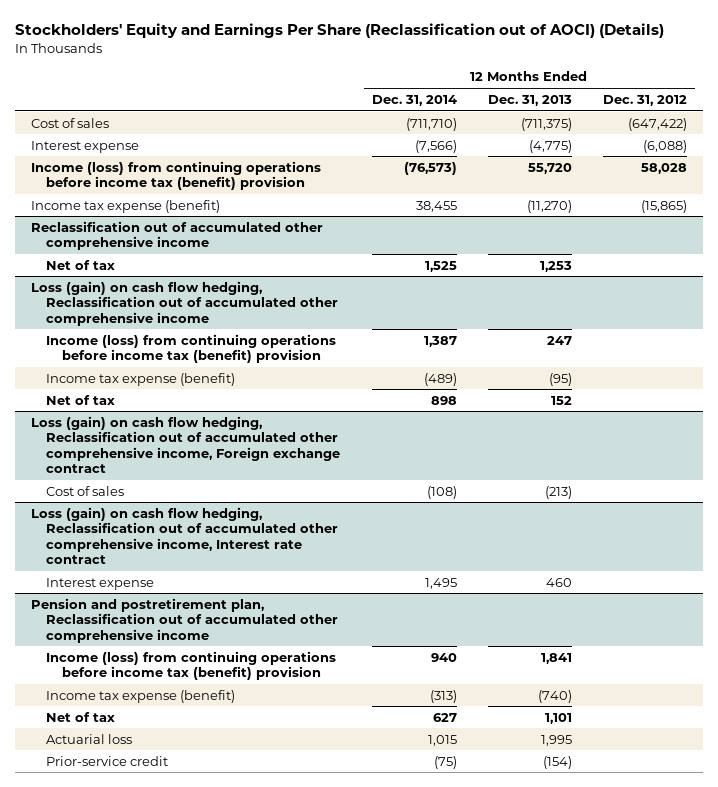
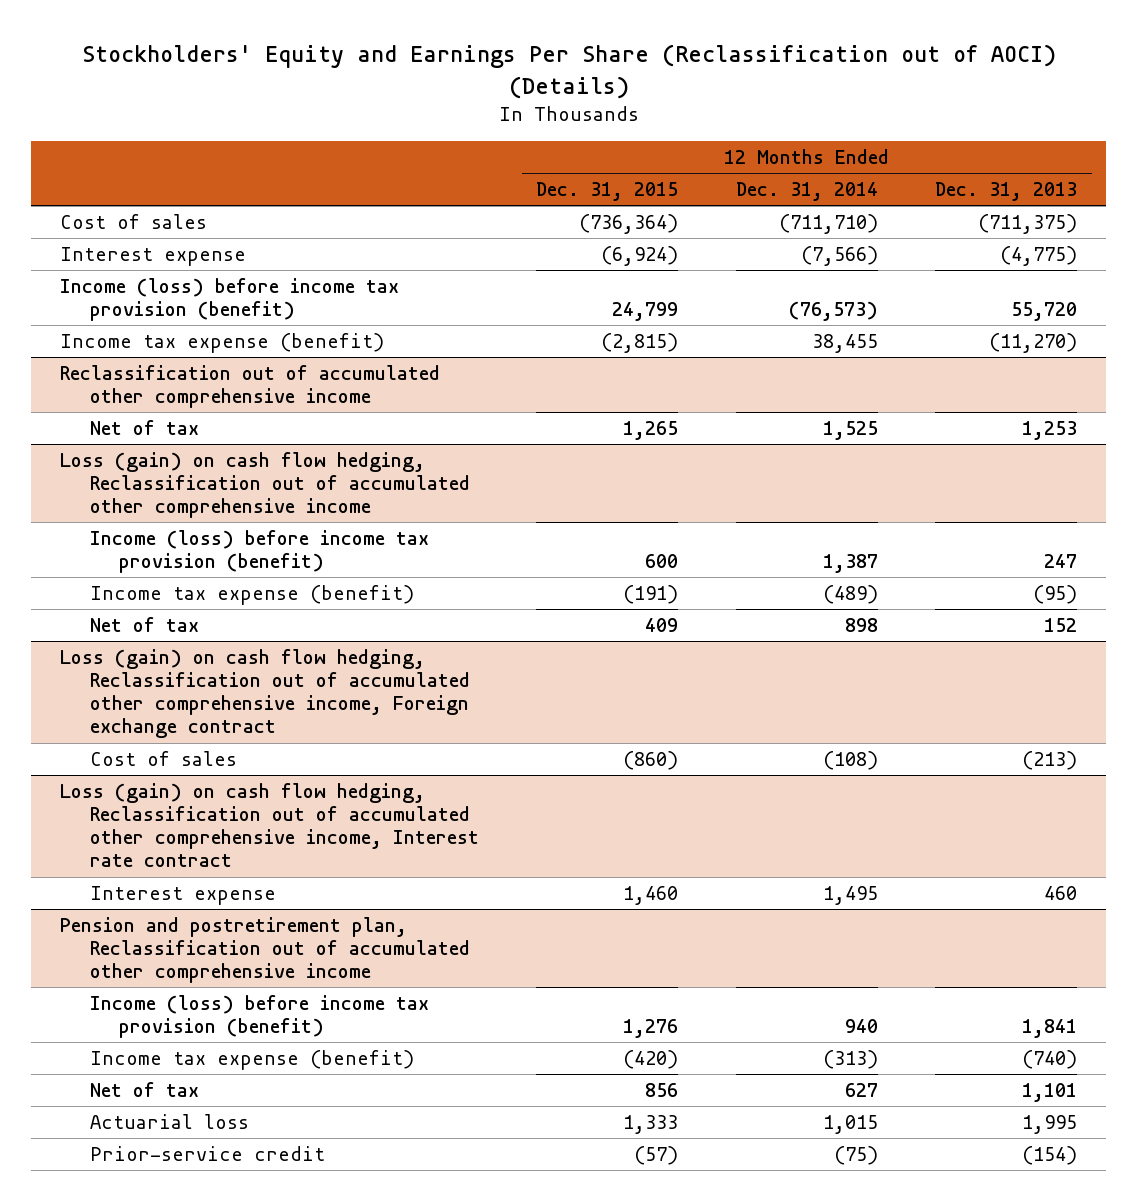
- | 12 Months Ended Dec. 31, 2014 | 12 Months Ended Dec. 31, 2013 | 12 Months Ended Dec. 31, 2012
+ | 12 Months Ended Dec. 31, 2015 | 12 Months Ended Dec. 31, 2014 | 12 Months Ended Dec. 31, 2013
- Income (loss) from continuing operations before income tax (benefit) provision | (76,573) | 55,720 | 58,028
+ Income (loss) before income tax provision (benefit) | 24,799 | (76,573) | 55,720
@ Loss (gain) on cash flow hedging, Reclassification out of accumulated other comprehensive income
- Income (loss) from continuing operations before income tax (benefit) provision | 1,387 | 247 |
+ Income (loss) before income tax provision (benefit) | 600 | 1,387 | 247
@ Pension and postretirement plan, Reclassification out of accumulated other comprehensive income
- Income (loss) from continuing operations before income tax (benefit) provision | 940 | 1,841 |
+ Income (loss) before income tax provision (benefit) | 1,276 | 940 | 1,841

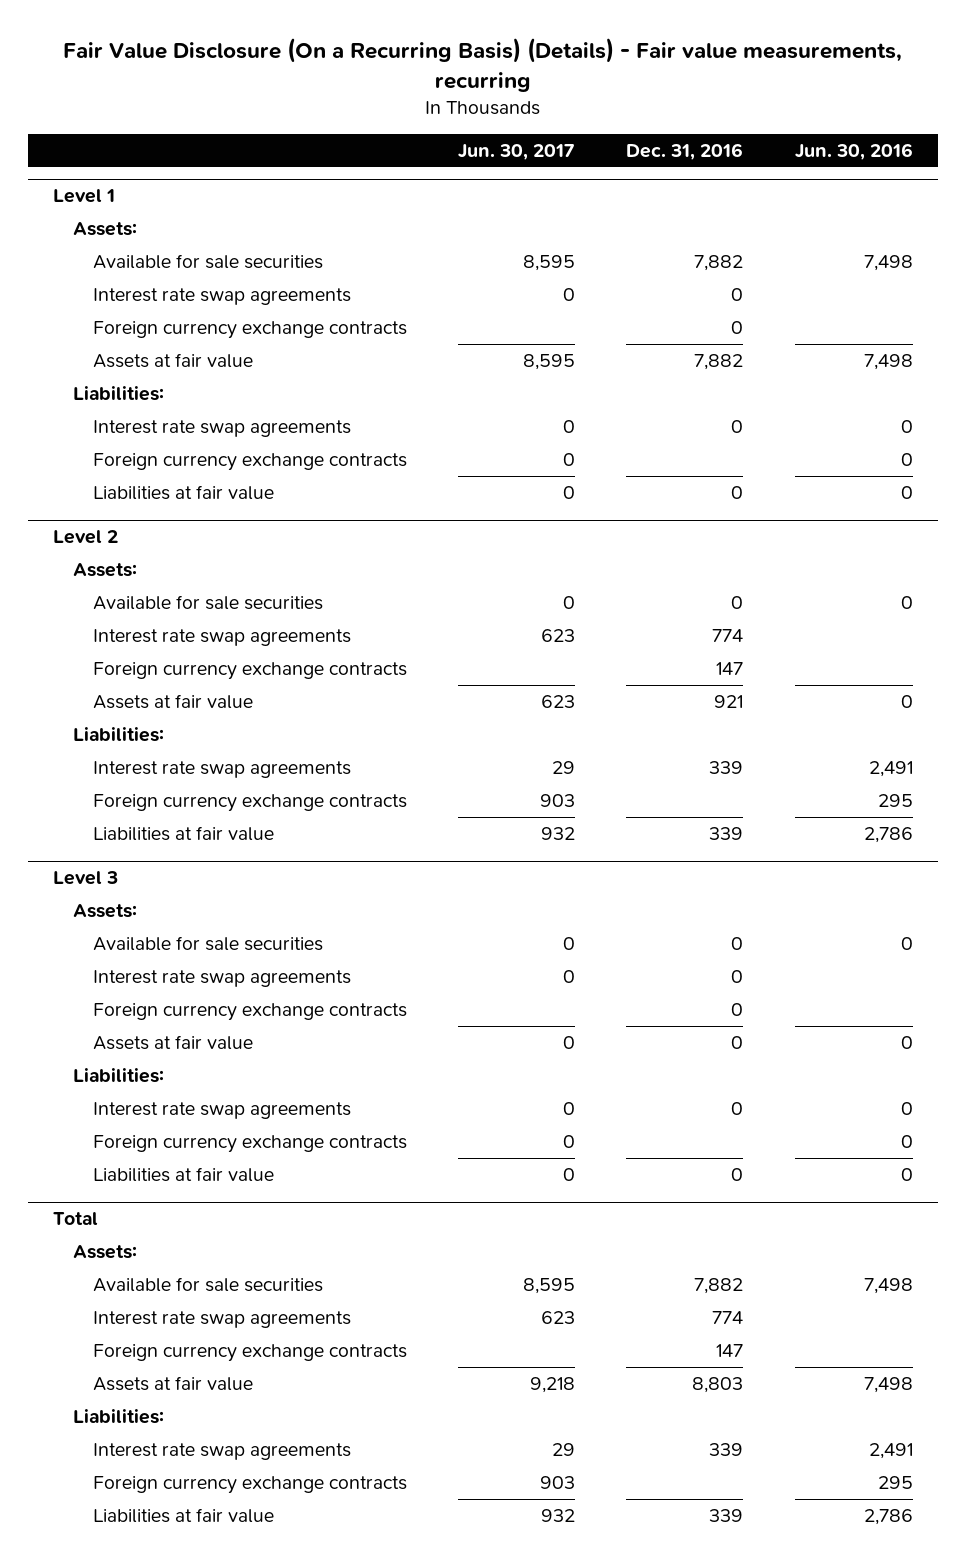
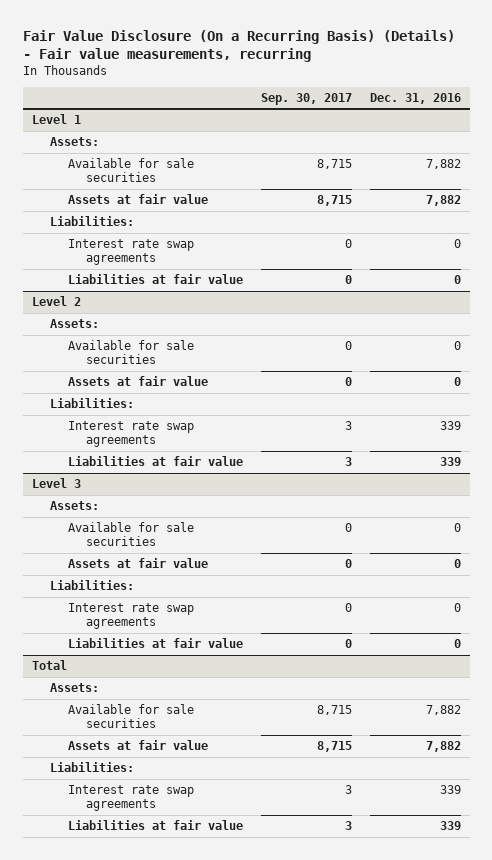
- | Jun. 30, 2017 | Dec. 31, 2016 | Jun. 30, 2016
+ | Sep. 30, 2017 | Dec. 31, 2016
@ Level 1
- Interest rate swap agreements | 0 | 0 |
- Foreign currency exchange contracts | | 0 |
- Foreign currency exchange contracts | 0 | | 0
@ Level 2
- Interest rate swap agreements | 623 | 774 |
- Foreign currency exchange contracts | | 147 |
- Assets at fair value | 623 | 921 | 0
+ Assets at fair value | 0 | 0
- Foreign currency exchange contracts | 903 | | 295
@ Level 3
- Interest rate swap agreements | 0 | 0 |
- Foreign currency exchange contracts | | 0 |
- Foreign currency exchange contracts | 0 | | 0
@ Total
- Interest rate swap agreements | 623 | 774 |
- Foreign currency exchange contracts | | 147 |
- Assets at fair value | 9,218 | 8,803 | 7,498
+ Assets at fair value | 8,715 | 7,882
- Foreign currency exchange contracts | 903 | | 295

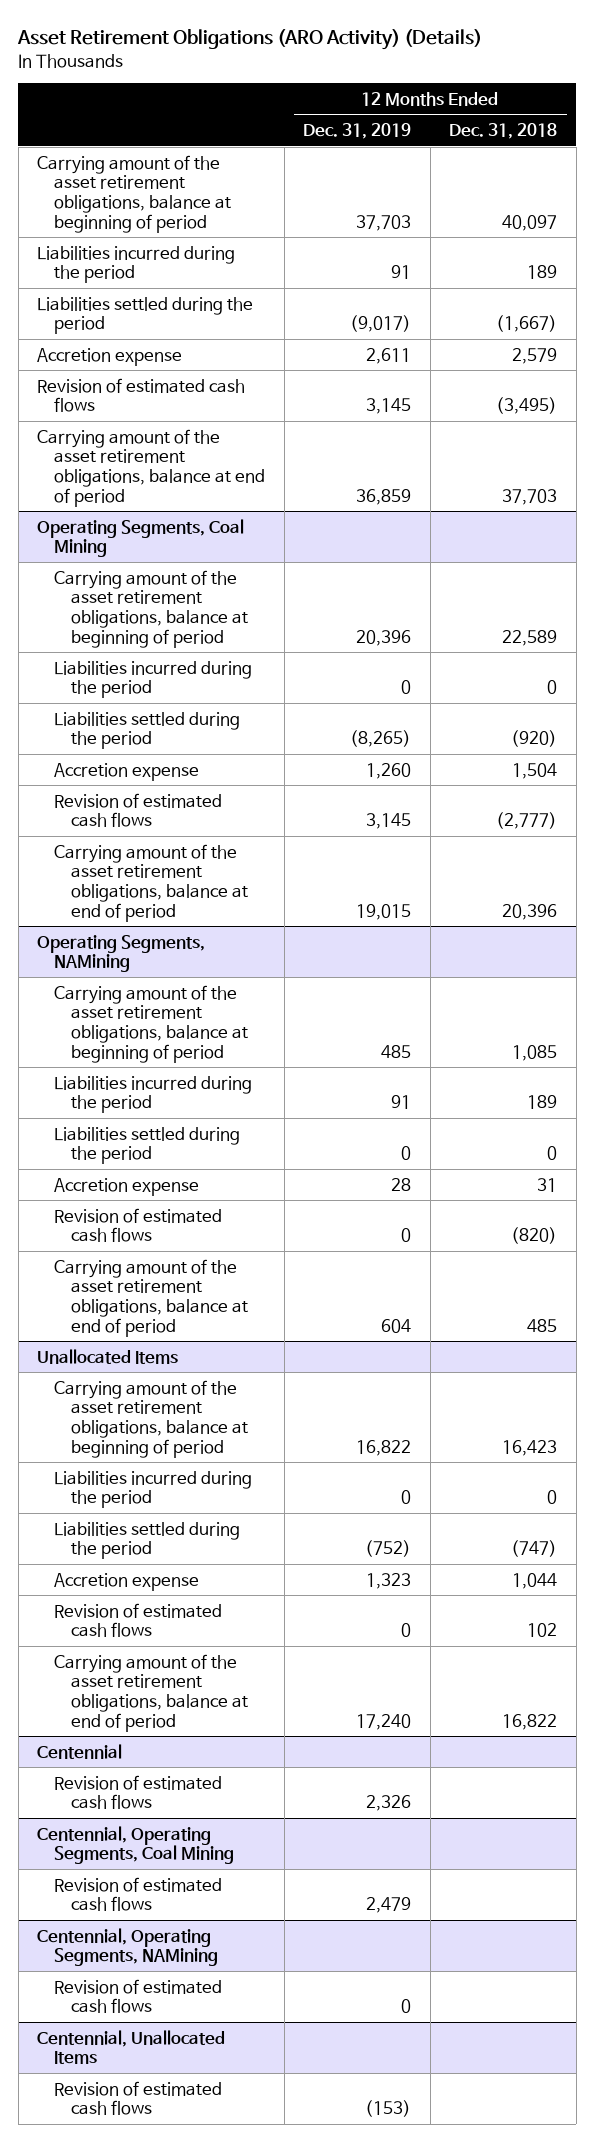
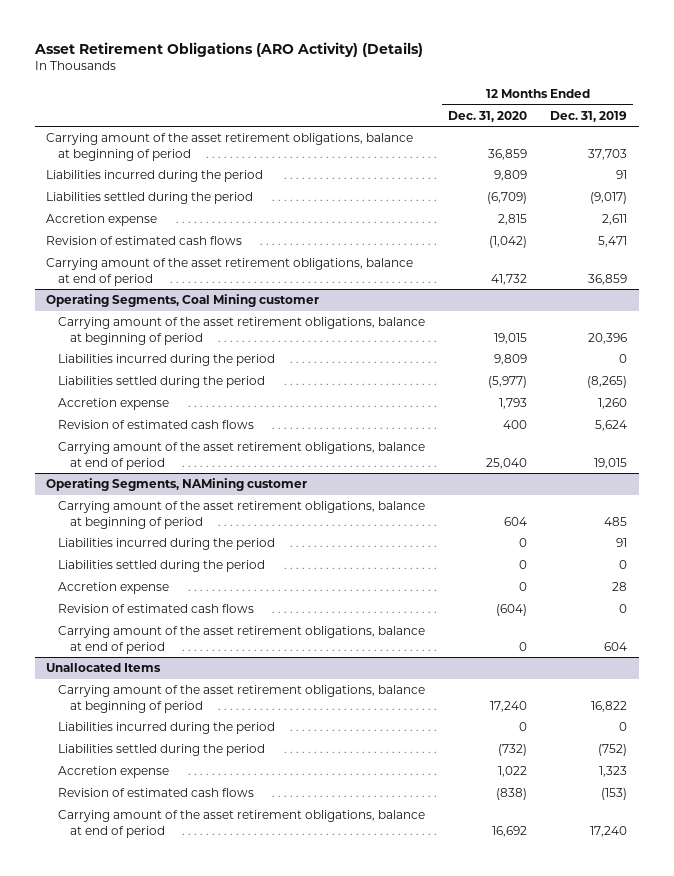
- | 12 Months Ended Dec. 31, 2019 | 12 Months Ended Dec. 31, 2018
+ | 12 Months Ended Dec. 31, 2020 | 12 Months Ended Dec. 31, 2019
- Revision of estimated cash flows | 3,145 | (3,495)
+ Revision of estimated cash flows | (1,042) | 5,471
- Operating Segments, Coal Mining
+ Operating Segments, Coal Mining customer
- Revision of estimated cash flows | 3,145 | (2,777)
+ Revision of estimated cash flows | 400 | 5,624
- Operating Segments, NAMining
+ Operating Segments, NAMining customer
@ Unallocated Items
- Revision of estimated cash flows | 0 | 102
- Centennial
- Revision of estimated cash flows | 2,326 |
- Centennial, Operating Segments, Coal Mining
- Revision of estimated cash flows | 2,479 |
- Centennial, Operating Segments, NAMining
- Revision of estimated cash flows | 0 |
- Centennial, Unallocated Items
@ Unallocated Items
moved down: Carrying amount of the asset retirement obligations, balance at end of period | 16,692 | 17,240

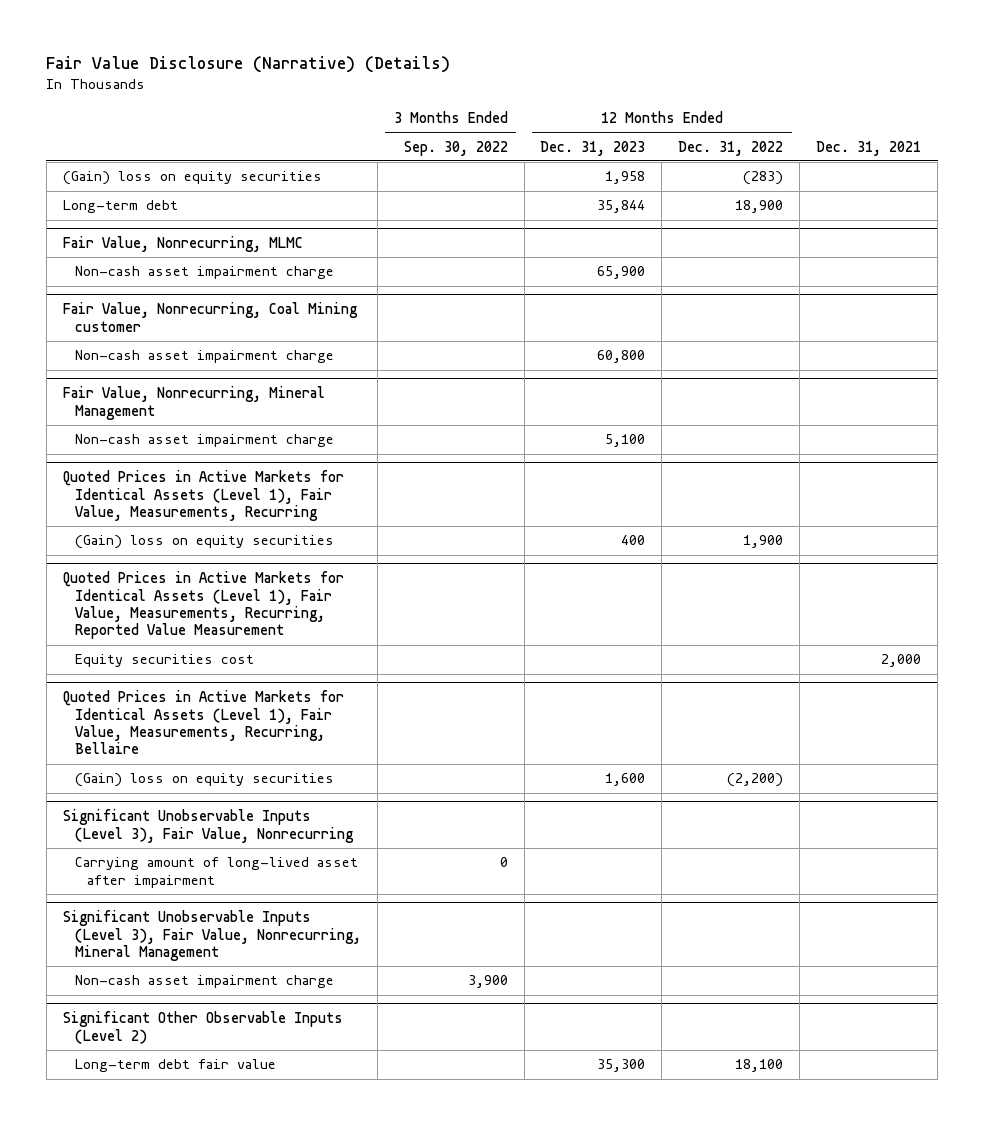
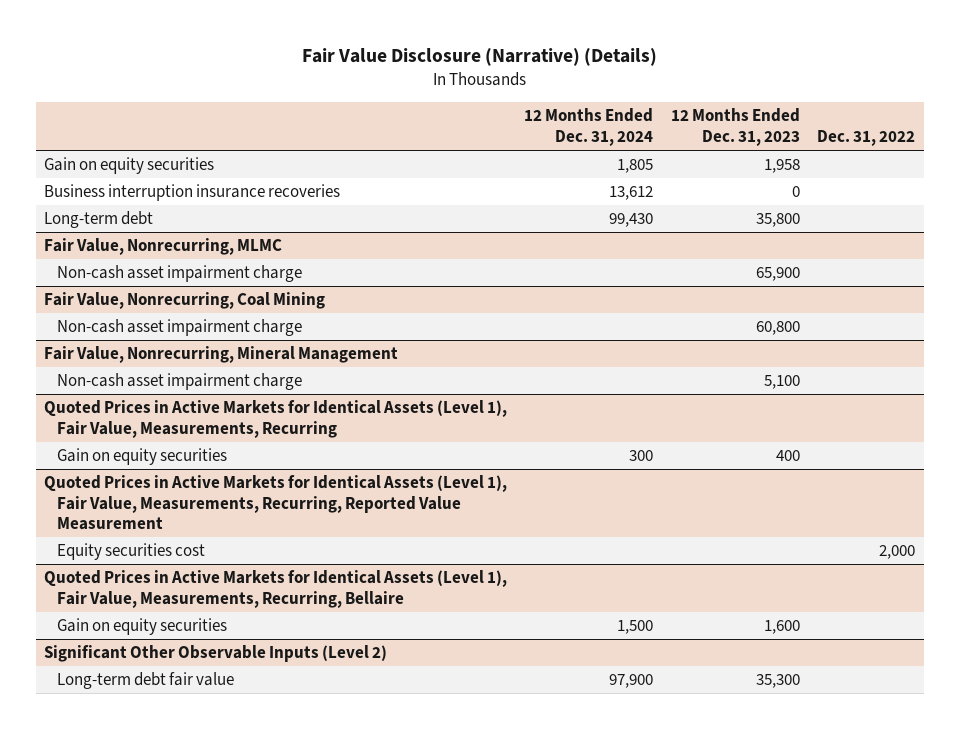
- | 3 Months Ended Sep. 30, 2022 | 12 Months Ended Dec. 31, 2023 | 12 Months Ended Dec. 31, 2022 | Dec. 31, 2021
+ | 12 Months Ended Dec. 31, 2024 | 12 Months Ended Dec. 31, 2023 | Dec. 31, 2022
- (Gain) loss on equity securities | | 1,958 | (283) |
- Long-term debt | | 35,844 | 18,900 |
+ Gain on equity securities | 1,805 | 1,958 |
+ Business interruption insurance recoveries | 13,612 | 0 |
+ Long-term debt | 99,430 | 35,800 |
- Fair Value, Nonrecurring, Coal Mining customer
+ Fair Value, Nonrecurring, Coal Mining
@ Quoted Prices in Active Markets for Identical Assets (Level 1), Fair Value, Measurements, Recurring
- (Gain) loss on equity securities | | 400 | 1,900 |
+ Gain on equity securities | 300 | 400 |
@ Quoted Prices in Active Markets for Identical Assets (Level 1), Fair Value, Measurements, Recurring, Bellaire
- (Gain) loss on equity securities | | 1,600 | (2,200) |
- Significant Unobservable Inputs (Level 3), Fair Value, Nonrecurring
- Carrying amount of long-lived asset after impairment | 0 | | |
- Significant Unobservable Inputs (Level 3), Fair Value, Nonrecurring, Mineral Management
- Non-cash asset impairment charge | 3,900 | | |
@ Quoted Prices in Active Markets for Identical Assets (Level 1), Fair Value, Measurements, Recurring, Bellaire
+ Gain on equity securities | 1,500 | 1,600 |

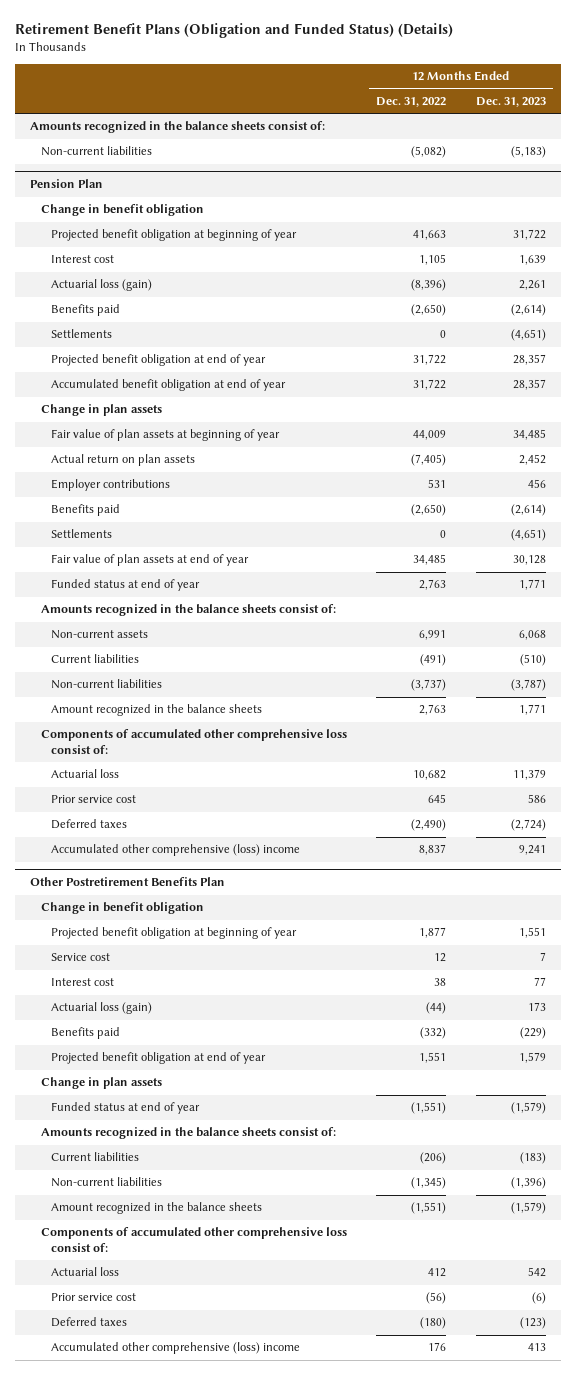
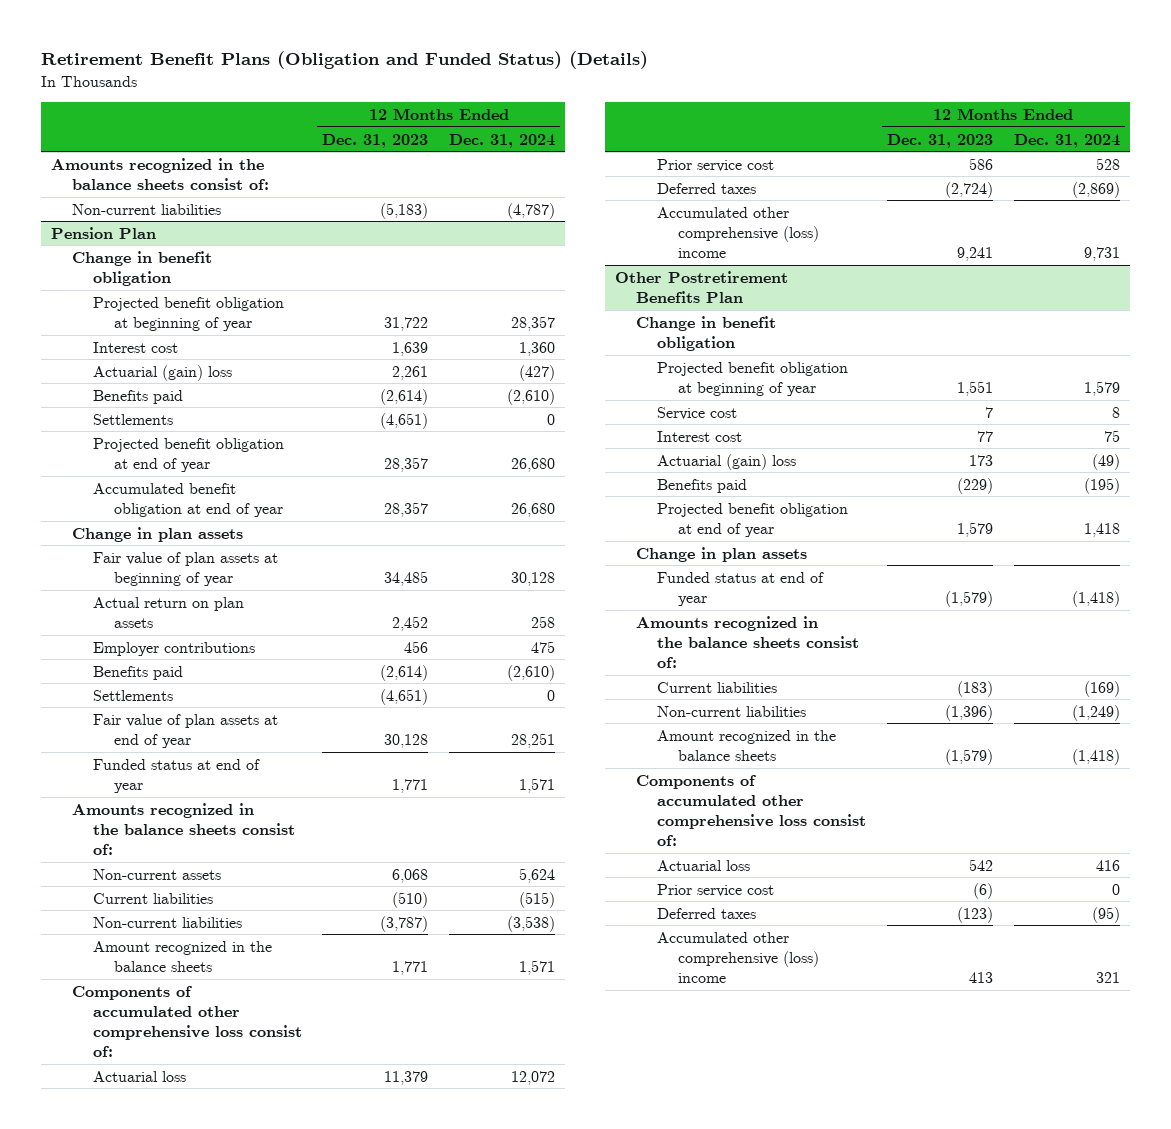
- | 12 Months Ended Dec. 31, 2022 | 12 Months Ended Dec. 31, 2023
+ | 12 Months Ended Dec. 31, 2023 | 12 Months Ended Dec. 31, 2024
@ Pension Plan
- Actuarial loss (gain) | (8,396) | 2,261
+ Actuarial (gain) loss | 2,261 | (427)
@ Other Postretirement Benefits Plan
- Actuarial loss (gain) | (44) | 173
+ Actuarial (gain) loss | 173 | (49)

